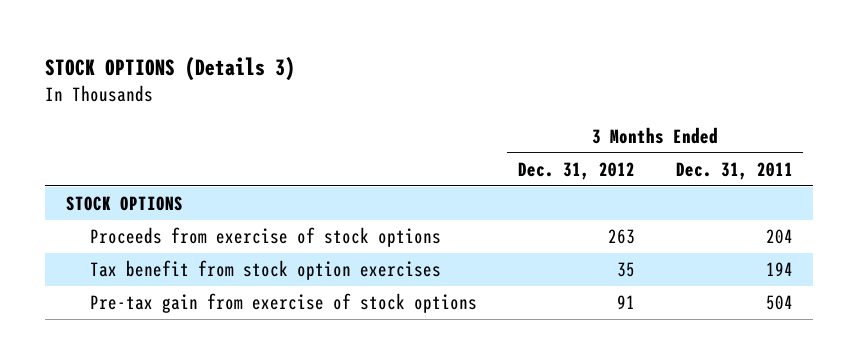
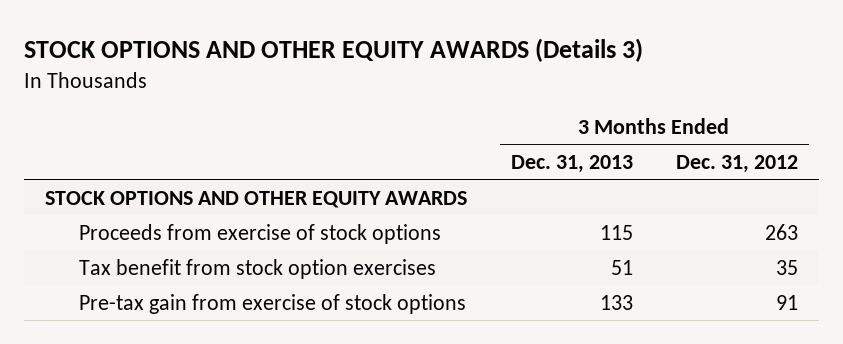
- STOCK OPTIONS (Details 3)
+ STOCK OPTIONS AND OTHER EQUITY AWARDS (Details 3)
- | 3 Months Ended Dec. 31, 2012 | 3 Months Ended Dec. 31, 2011
+ | 3 Months Ended Dec. 31, 2013 | 3 Months Ended Dec. 31, 2012
- STOCK OPTIONS
+ STOCK OPTIONS AND OTHER EQUITY AWARDS

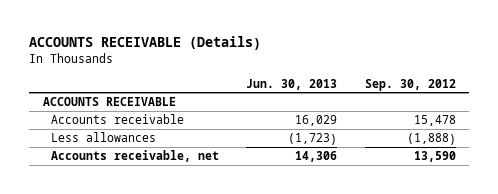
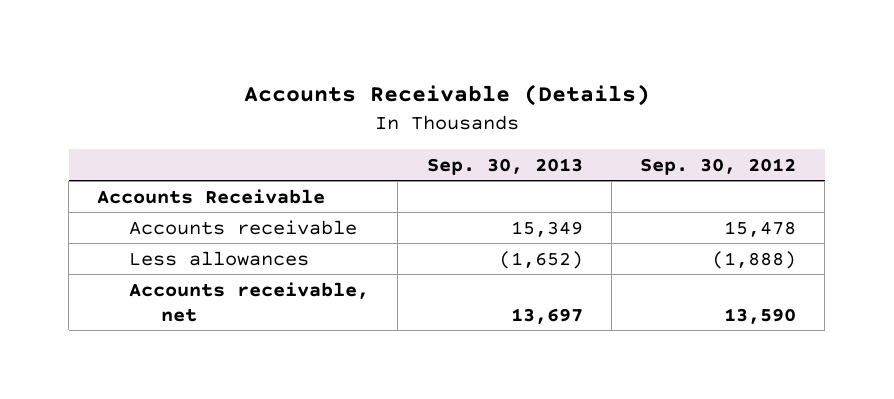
- ACCOUNTS RECEIVABLE (Details)
+ Accounts Receivable (Details)
- | Jun. 30, 2013 | Sep. 30, 2012
+ | Sep. 30, 2013 | Sep. 30, 2012
- ACCOUNTS RECEIVABLE
+ Accounts Receivable

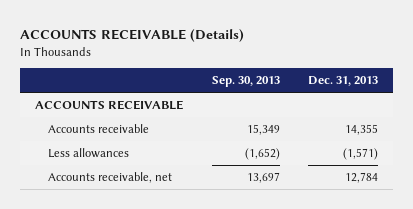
- Accounts Receivable (Details)
+ ACCOUNTS RECEIVABLE (Details)
- | Sep. 30, 2013 | Sep. 30, 2012
+ | Sep. 30, 2013 | Dec. 31, 2013
- Accounts Receivable
+ ACCOUNTS RECEIVABLE

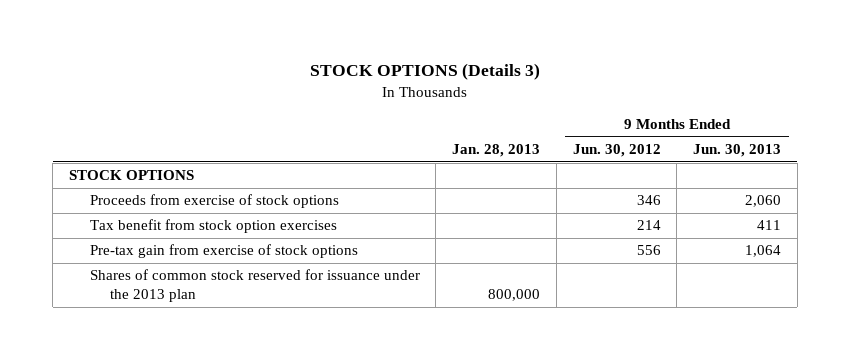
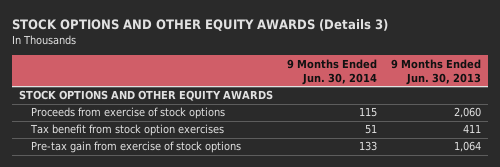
- STOCK OPTIONS (Details 3)
+ STOCK OPTIONS AND OTHER EQUITY AWARDS (Details 3)
- | Jan. 28, 2013 | 9 Months Ended Jun. 30, 2012 | 9 Months Ended Jun. 30, 2013
+ | 9 Months Ended Jun. 30, 2014 | 9 Months Ended Jun. 30, 2013
- STOCK OPTIONS
+ STOCK OPTIONS AND OTHER EQUITY AWARDS
- Shares of common stock reserved for issuance under the 2013 plan | 800,000 | |

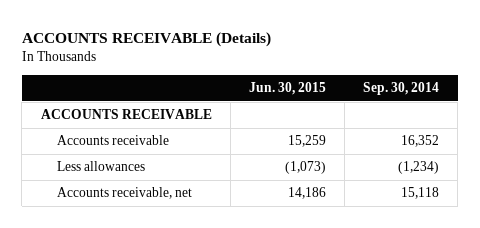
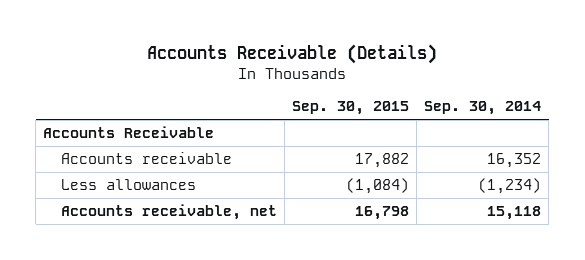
- ACCOUNTS RECEIVABLE (Details)
+ Accounts Receivable (Details)
- | Jun. 30, 2015 | Sep. 30, 2014
+ | Sep. 30, 2015 | Sep. 30, 2014
- ACCOUNTS RECEIVABLE
+ Accounts Receivable

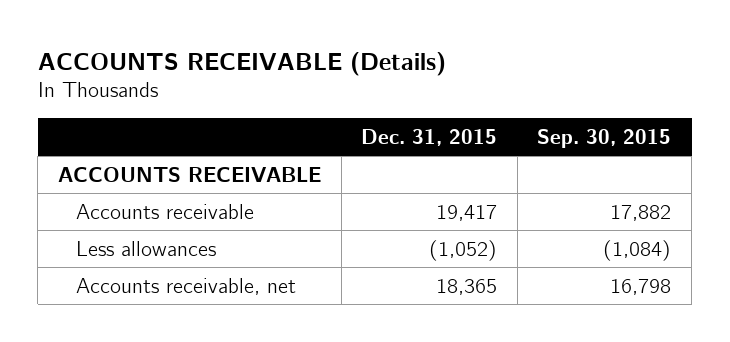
- Accounts Receivable (Details)
+ ACCOUNTS RECEIVABLE (Details)
- | Sep. 30, 2015 | Sep. 30, 2014
+ | Dec. 31, 2015 | Sep. 30, 2015
- Accounts Receivable
+ ACCOUNTS RECEIVABLE

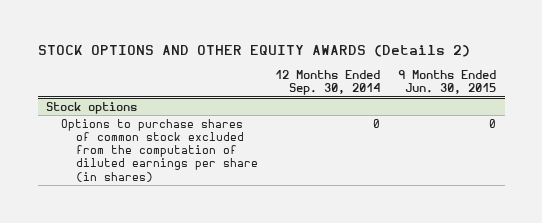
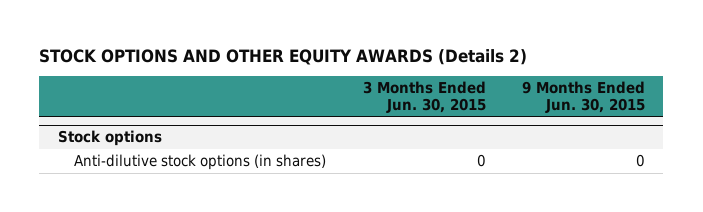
- | 12 Months Ended Sep. 30, 2014 | 9 Months Ended Jun. 30, 2015
+ | 3 Months Ended Jun. 30, 2015 | 9 Months Ended Jun. 30, 2015
@ Stock options
- Options to purchase shares of common stock excluded from the computation of diluted earnings per share (in shares) | 0 | 0
+ Anti-dilutive stock options (in shares) | 0 | 0

